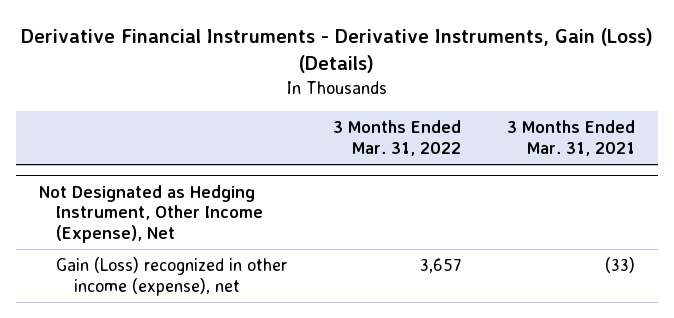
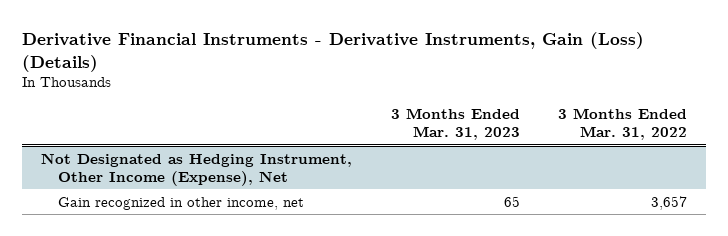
- | 3 Months Ended Mar. 31, 2022 | 3 Months Ended Mar. 31, 2021
+ | 3 Months Ended Mar. 31, 2023 | 3 Months Ended Mar. 31, 2022
@ Not Designated as Hedging Instrument, Other Income (Expense), Net
- Gain (Loss) recognized in other income (expense), net | 3,657 | (33)
+ Gain recognized in other income, net | 65 | 3,657

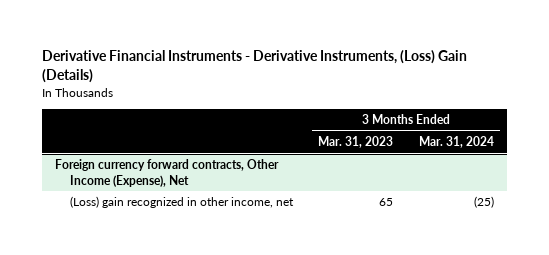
- Derivative Financial Instruments - Derivative Instruments, Gain (Loss) (Details)
+ Derivative Financial Instruments - Derivative Instruments, (Loss) Gain (Details)
- | 3 Months Ended Mar. 31, 2023 | 3 Months Ended Mar. 31, 2022
+ | 3 Months Ended Mar. 31, 2023 | 3 Months Ended Mar. 31, 2024
- Not Designated as Hedging Instrument, Other Income (Expense), Net
- Gain recognized in other income, net | 65 | 3,657
+ Foreign currency forward contracts, Other Income (Expense), Net
+ (Loss) gain recognized in other income, net | 65 | (25)

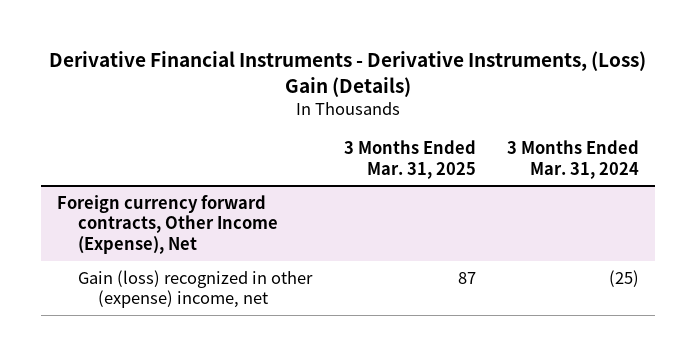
- | 3 Months Ended Mar. 31, 2023 | 3 Months Ended Mar. 31, 2024
+ | 3 Months Ended Mar. 31, 2025 | 3 Months Ended Mar. 31, 2024
@ Foreign currency forward contracts, Other Income (Expense), Net
- (Loss) gain recognized in other income, net | 65 | (25)
+ Gain (loss) recognized in other (expense) income, net | 87 | (25)

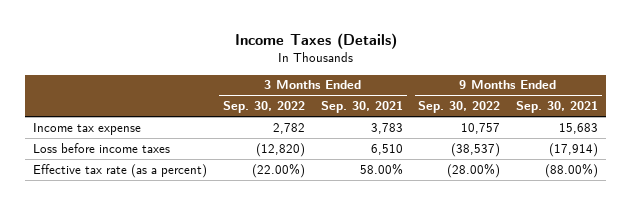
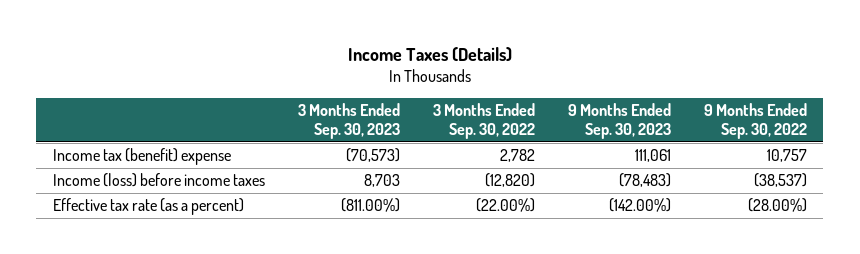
- | 3 Months Ended Sep. 30, 2022 | 3 Months Ended Sep. 30, 2021 | 9 Months Ended Sep. 30, 2022 | 9 Months Ended Sep. 30, 2021
+ | 3 Months Ended Sep. 30, 2023 | 3 Months Ended Sep. 30, 2022 | 9 Months Ended Sep. 30, 2023 | 9 Months Ended Sep. 30, 2022
- Income tax expense | 2,782 | 3,783 | 10,757 | 15,683
- Loss before income taxes | (12,820) | 6,510 | (38,537) | (17,914)
+ Income tax (benefit) expense | (70,573) | 2,782 | 111,061 | 10,757
+ Income (loss) before income taxes | 8,703 | (12,820) | (78,483) | (38,537)

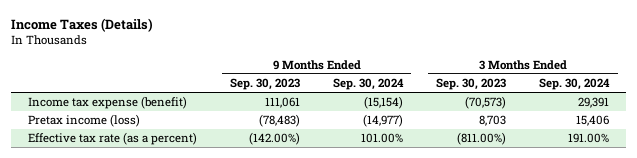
- | 3 Months Ended Sep. 30, 2023 | 3 Months Ended Sep. 30, 2022 | 9 Months Ended Sep. 30, 2023 | 9 Months Ended Sep. 30, 2022
+ | 9 Months Ended Sep. 30, 2023 | 9 Months Ended Sep. 30, 2024 | 3 Months Ended Sep. 30, 2023 | 3 Months Ended Sep. 30, 2024
- Income tax (benefit) expense | (70,573) | 2,782 | 111,061 | 10,757
- Income (loss) before income taxes | 8,703 | (12,820) | (78,483) | (38,537)
+ Income tax expense (benefit) | 111,061 | (15,154) | (70,573) | 29,391
+ Pretax income (loss) | (78,483) | (14,977) | 8,703 | 15,406

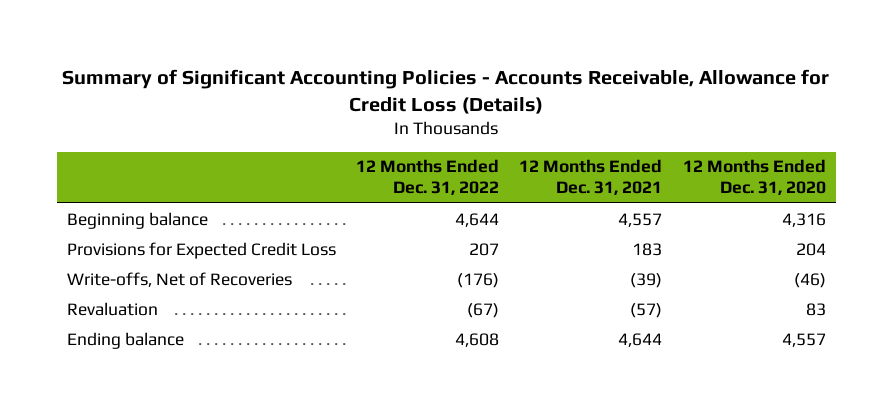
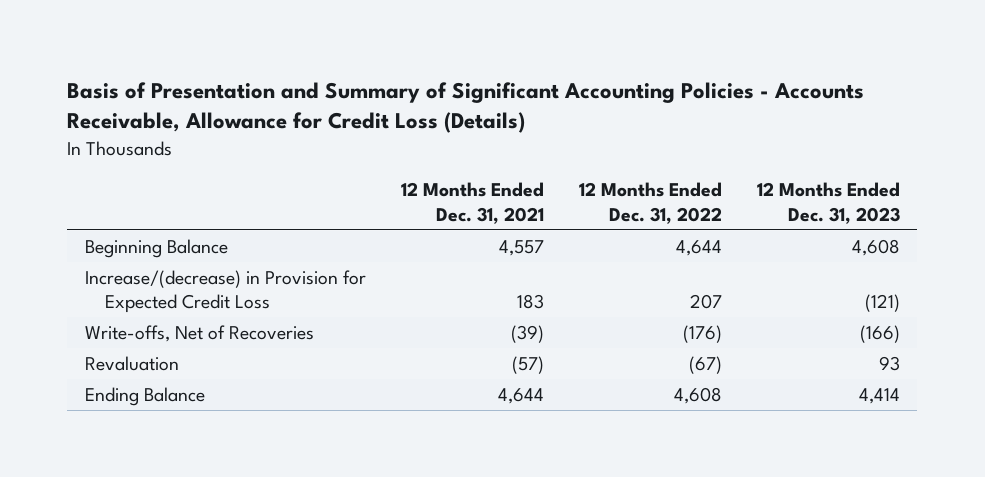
- Summary of Significant Accounting Policies - Accounts Receivable, Allowance for Credit Loss (Details)
+ Basis of Presentation and Summary of Significant Accounting Policies - Accounts Receivable, Allowance for Credit Loss (Details)
- | 12 Months Ended Dec. 31, 2022 | 12 Months Ended Dec. 31, 2021 | 12 Months Ended Dec. 31, 2020
+ | 12 Months Ended Dec. 31, 2021 | 12 Months Ended Dec. 31, 2022 | 12 Months Ended Dec. 31, 2023
- Beginning balance | 4,644 | 4,557 | 4,316
- Provisions for Expected Credit Loss | 207 | 183 | 204
+ Beginning Balance | 4,557 | 4,644 | 4,608
+ Increase/(decrease) in Provision for Expected Credit Loss | 183 | 207 | (121)
- Ending balance | 4,608 | 4,644 | 4,557
+ Ending Balance | 4,644 | 4,608 | 4,414

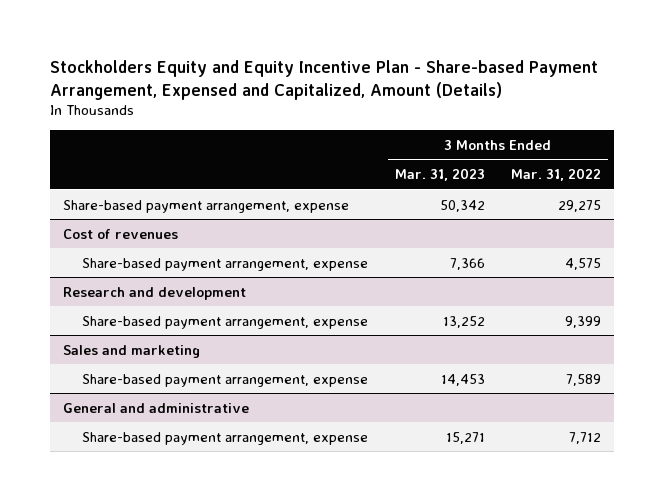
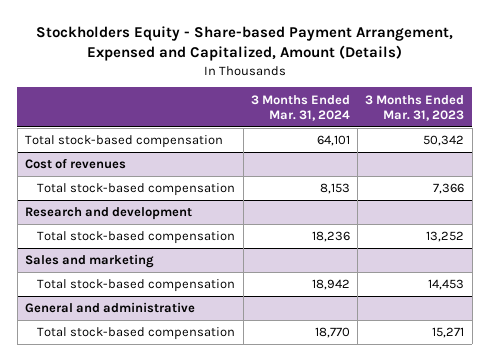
- Stockholders Equity and Equity Incentive Plan - Share-based Payment Arrangement, Expensed and Capitalized, Amount (Details)
+ Stockholders Equity - Share-based Payment Arrangement, Expensed and Capitalized, Amount (Details)
- | 3 Months Ended Mar. 31, 2023 | 3 Months Ended Mar. 31, 2022
+ | 3 Months Ended Mar. 31, 2024 | 3 Months Ended Mar. 31, 2023
- Share-based payment arrangement, expense | 50,342 | 29,275
+ Total stock-based compensation | 64,101 | 50,342
@ Cost of revenues
- Share-based payment arrangement, expense | 7,366 | 4,575
+ Total stock-based compensation | 8,153 | 7,366
@ Research and development
- Share-based payment arrangement, expense | 13,252 | 9,399
+ Total stock-based compensation | 18,236 | 13,252
@ Sales and marketing
- Share-based payment arrangement, expense | 14,453 | 7,589
+ Total stock-based compensation | 18,942 | 14,453
@ General and administrative
- Share-based payment arrangement, expense | 15,271 | 7,712
+ Total stock-based compensation | 18,770 | 15,271

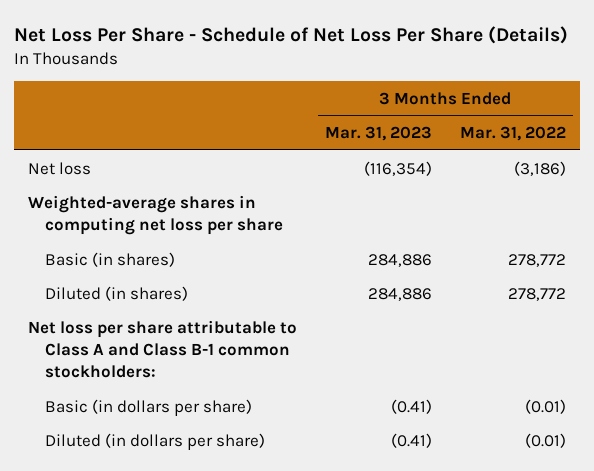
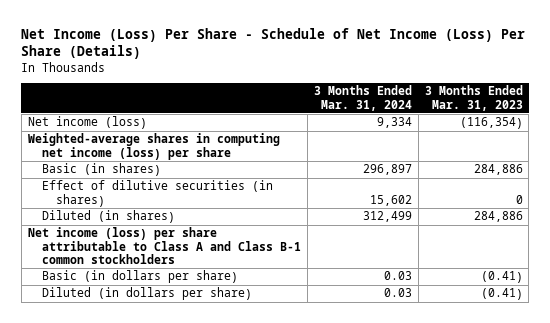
- Net Loss Per Share - Schedule of Net Loss Per Share (Details)
+ Net Income (Loss) Per Share - Schedule of Net Income (Loss) Per Share (Details)
- | 3 Months Ended Mar. 31, 2023 | 3 Months Ended Mar. 31, 2022
+ | 3 Months Ended Mar. 31, 2024 | 3 Months Ended Mar. 31, 2023
- Net loss | (116,354) | (3,186)
- Weighted-average shares in computing net loss per share
+ Net income (loss) | 9,334 | (116,354)
+ Weighted-average shares in computing net income (loss) per share
+ Effect of dilutive securities (in shares) | 15,602 | 0
- Net loss per share attributable to Class A and Class B-1 common stockholders:
+ Net income (loss) per share attributable to Class A and Class B-1 common stockholders

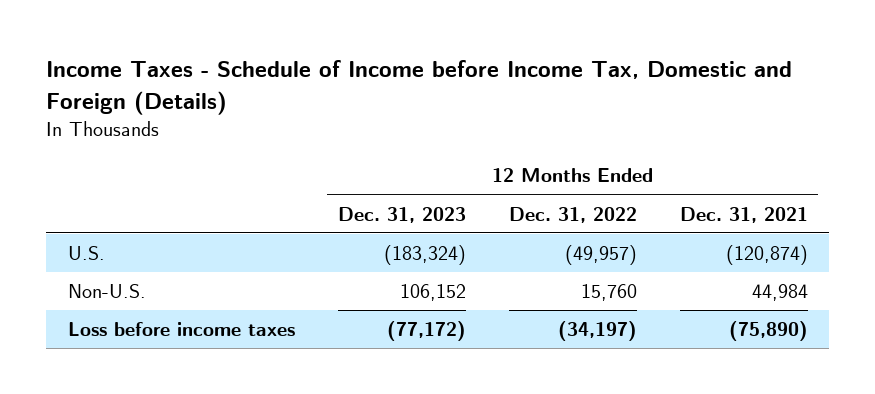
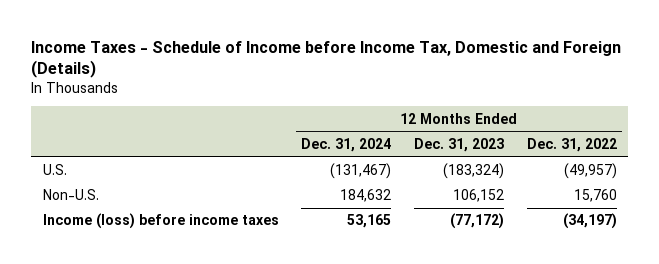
- | 12 Months Ended Dec. 31, 2023 | 12 Months Ended Dec. 31, 2022 | 12 Months Ended Dec. 31, 2021
+ | 12 Months Ended Dec. 31, 2024 | 12 Months Ended Dec. 31, 2023 | 12 Months Ended Dec. 31, 2022
- Loss before income taxes | (77,172) | (34,197) | (75,890)
+ Income (loss) before income taxes | 53,165 | (77,172) | (34,197)

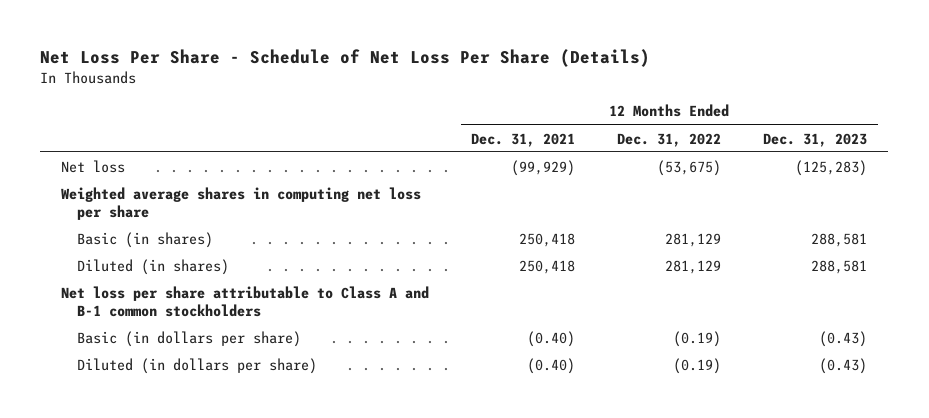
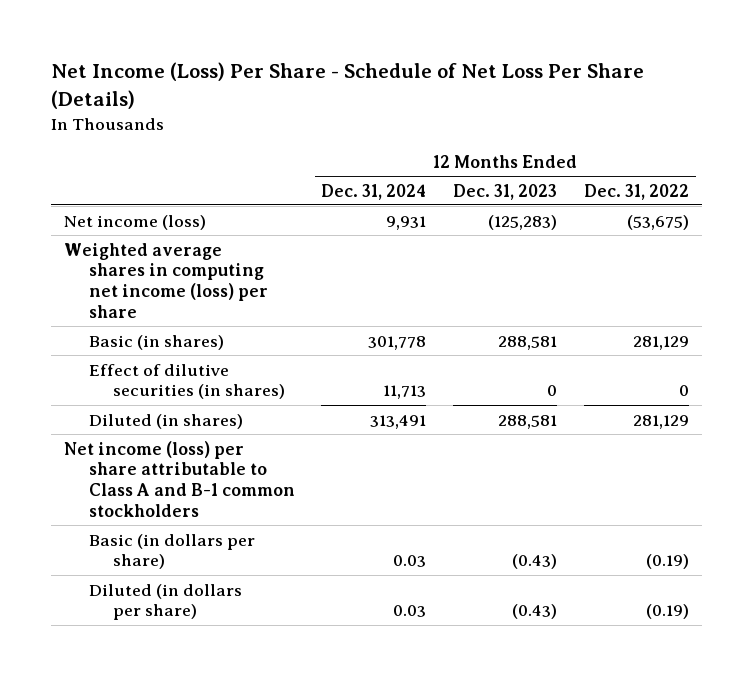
- Net Loss Per Share - Schedule of Net Loss Per Share (Details)
+ Net Income (Loss) Per Share - Schedule of Net Loss Per Share (Details)
- | 12 Months Ended Dec. 31, 2021 | 12 Months Ended Dec. 31, 2022 | 12 Months Ended Dec. 31, 2023
+ | 12 Months Ended Dec. 31, 2024 | 12 Months Ended Dec. 31, 2023 | 12 Months Ended Dec. 31, 2022
- Net loss | (99,929) | (53,675) | (125,283)
- Weighted average shares in computing net loss per share
+ Net income (loss) | 9,931 | (125,283) | (53,675)
+ Weighted average shares in computing net income (loss) per share
+ Effect of dilutive securities (in shares) | 11,713 | 0 | 0
- Net loss per share attributable to Class A and B-1 common stockholders
+ Net income (loss) per share attributable to Class A and B-1 common stockholders

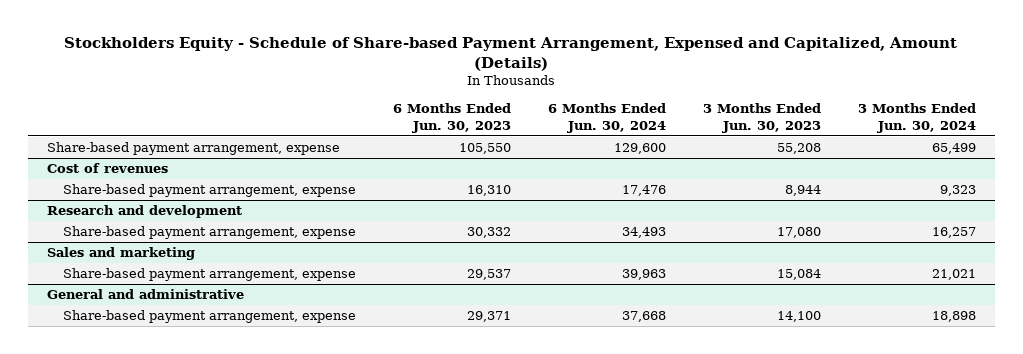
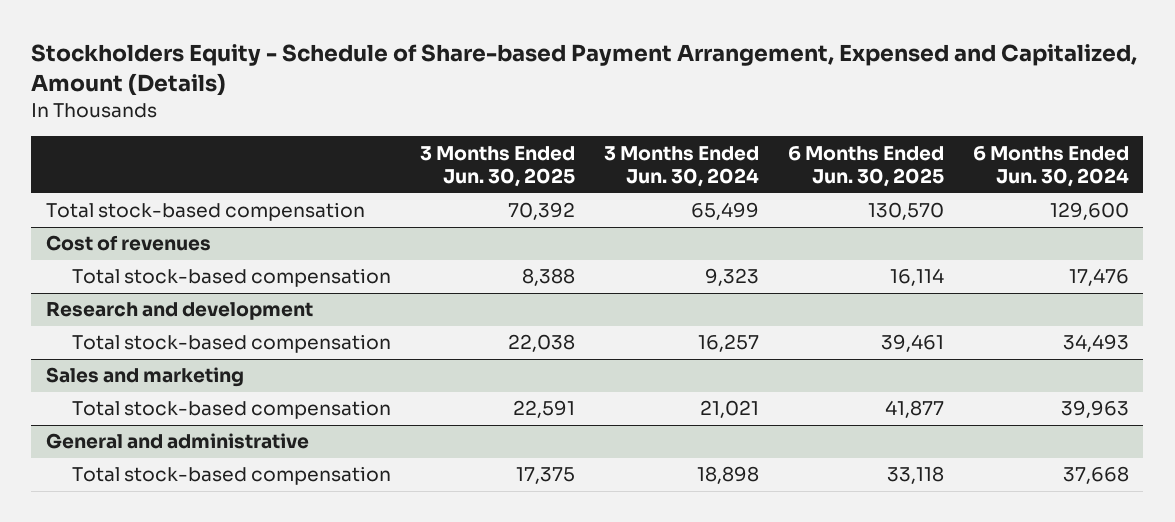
- | 6 Months Ended Jun. 30, 2023 | 6 Months Ended Jun. 30, 2024 | 3 Months Ended Jun. 30, 2023 | 3 Months Ended Jun. 30, 2024
+ | 3 Months Ended Jun. 30, 2025 | 3 Months Ended Jun. 30, 2024 | 6 Months Ended Jun. 30, 2025 | 6 Months Ended Jun. 30, 2024
- Share-based payment arrangement, expense | 105,550 | 129,600 | 55,208 | 65,499
+ Total stock-based compensation | 70,392 | 65,499 | 130,570 | 129,600
@ Cost of revenues
- Share-based payment arrangement, expense | 16,310 | 17,476 | 8,944 | 9,323
+ Total stock-based compensation | 8,388 | 9,323 | 16,114 | 17,476
@ Research and development
- Share-based payment arrangement, expense | 30,332 | 34,493 | 17,080 | 16,257
+ Total stock-based compensation | 22,038 | 16,257 | 39,461 | 34,493
@ Sales and marketing
- Share-based payment arrangement, expense | 29,537 | 39,963 | 15,084 | 21,021
+ Total stock-based compensation | 22,591 | 21,021 | 41,877 | 39,963
@ General and administrative
- Share-based payment arrangement, expense | 29,371 | 37,668 | 14,100 | 18,898
+ Total stock-based compensation | 17,375 | 18,898 | 33,118 | 37,668

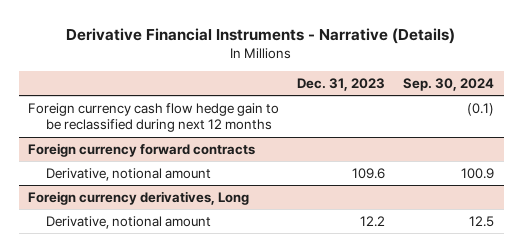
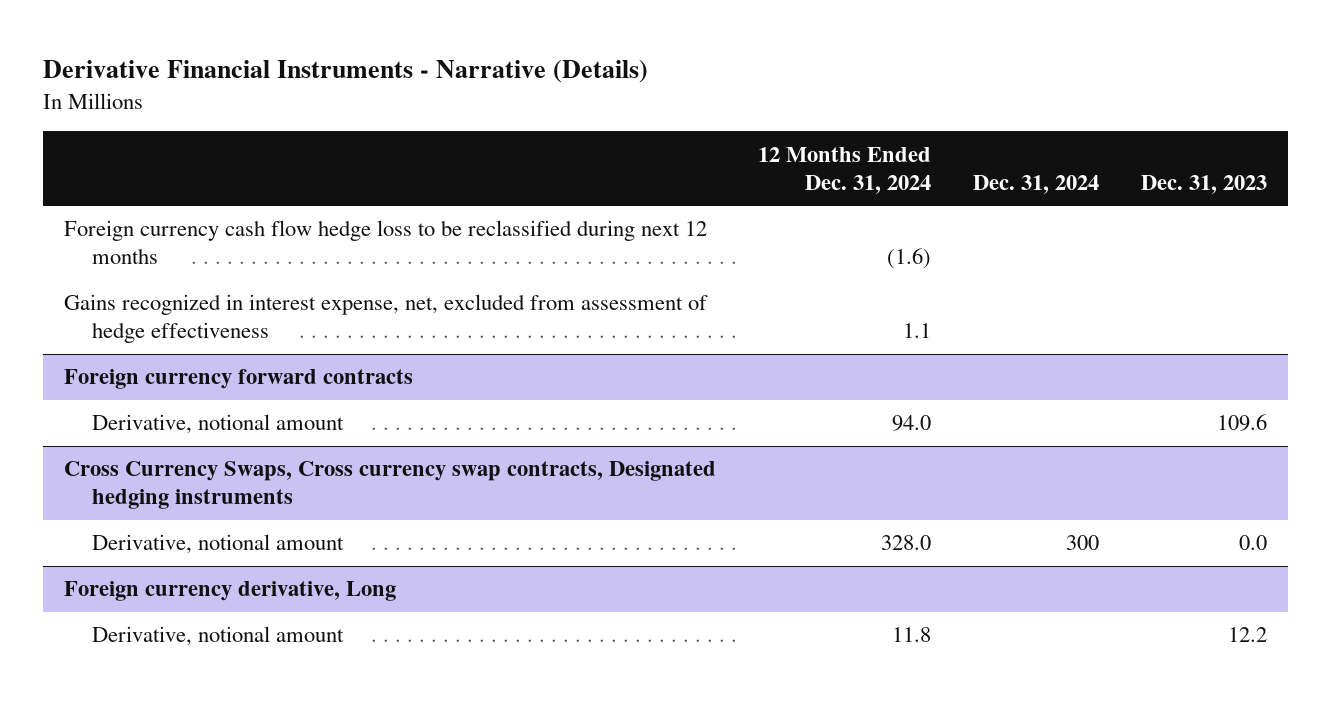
- | Dec. 31, 2023 | Sep. 30, 2024
+ | 12 Months Ended Dec. 31, 2024 | Dec. 31, 2024 | Dec. 31, 2023
- Foreign currency cash flow hedge gain to be reclassified during next 12 months | | (0.1)
+ Foreign currency cash flow hedge loss to be reclassified during next 12 months | (1.6) | |
+ Gains recognized in interest expense, net, excluded from assessment of hedge effectiveness | 1.1 | |
- Foreign currency derivatives, Long
+ Cross Currency Swaps, Cross currency swap contracts, Designated hedging instruments
+ Derivative, notional amount | 328.0 | 300 | 0.0
+ Foreign currency derivative, Long

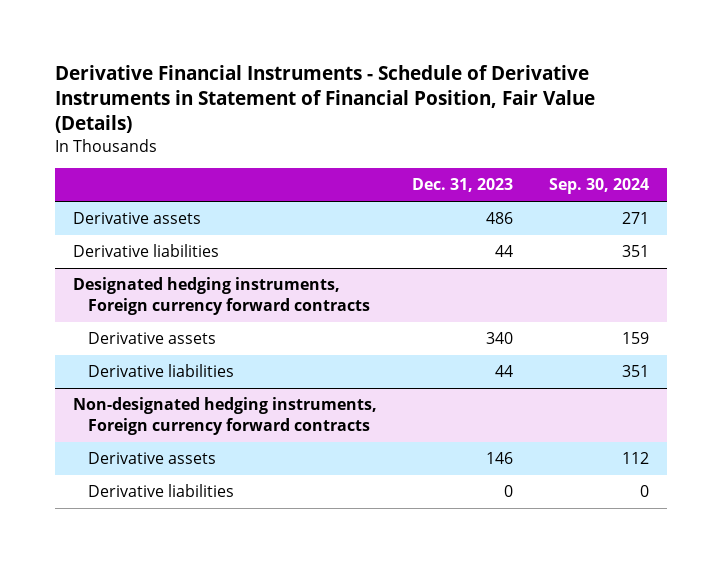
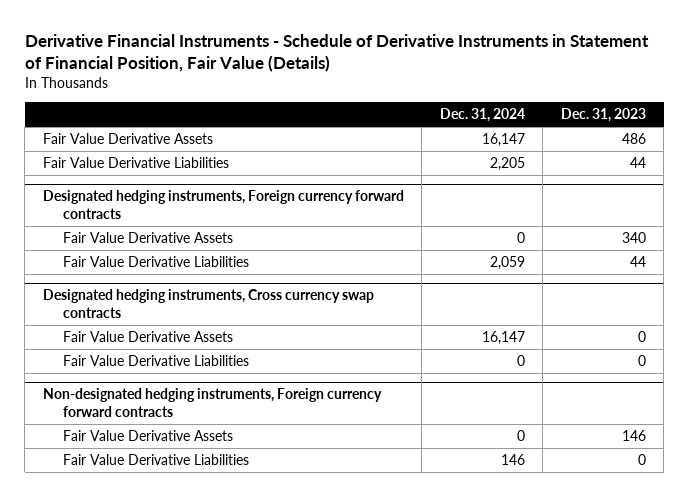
- | Dec. 31, 2023 | Sep. 30, 2024
+ | Dec. 31, 2024 | Dec. 31, 2023
- Derivative assets | 486 | 271
- Derivative liabilities | 44 | 351
+ Fair Value Derivative Assets | 16,147 | 486
+ Fair Value Derivative Liabilities | 2,205 | 44
@ Designated hedging instruments, Foreign currency forward contracts
- Derivative assets | 340 | 159
- Derivative liabilities | 44 | 351
+ Fair Value Derivative Assets | 0 | 340
+ Fair Value Derivative Liabilities | 2,059 | 44
+ Designated hedging instruments, Cross currency swap contracts
+ Fair Value Derivative Assets | 16,147 | 0
+ Fair Value Derivative Liabilities | 0 | 0
@ Non-designated hedging instruments, Foreign currency forward contracts
- Derivative assets | 146 | 112
- Derivative liabilities | 0 | 0
+ Fair Value Derivative Assets | 0 | 146
+ Fair Value Derivative Liabilities | 146 | 0

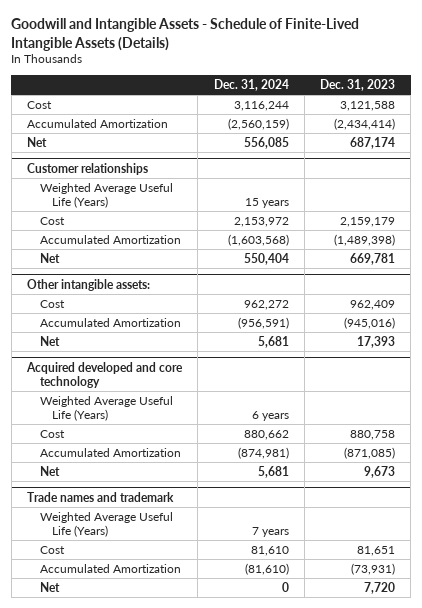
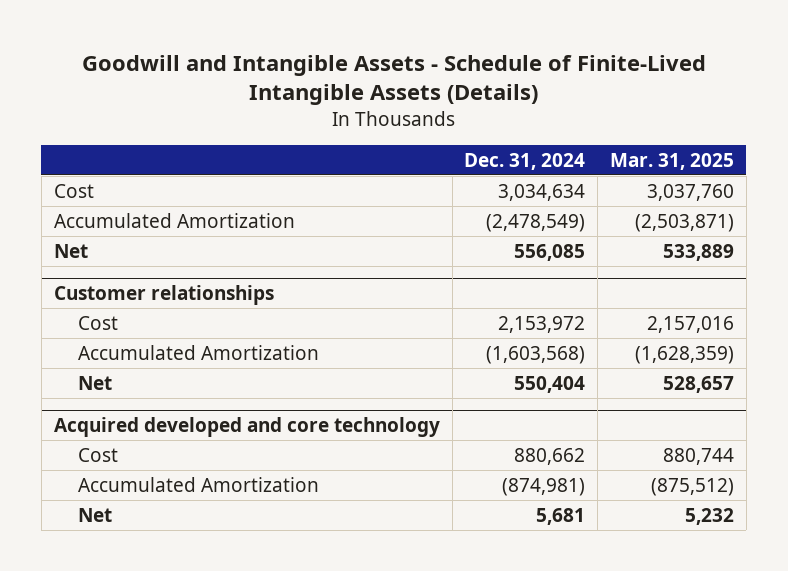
- | Dec. 31, 2024 | Dec. 31, 2023
+ | Dec. 31, 2024 | Mar. 31, 2025
- Cost | 3,116,244 | 3,121,588
- Accumulated Amortization | (2,560,159) | (2,434,414)
+ Cost | 3,034,634 | 3,037,760
+ Accumulated Amortization | (2,478,549) | (2,503,871)
@ Customer relationships
- Weighted Average Useful Life (Years) | 15 years |
- Other intangible assets:
- Cost | 962,272 | 962,409
- Accumulated Amortization | (956,591) | (945,016)
- Net | 5,681 | 17,393
@ Acquired developed and core technology
- Weighted Average Useful Life (Years) | 6 years |
- Trade names and trademark
- Weighted Average Useful Life (Years) | 7 years |
- Cost | 81,610 | 81,651
- Accumulated Amortization | (81,610) | (73,931)
- Net | 0 | 7,720

